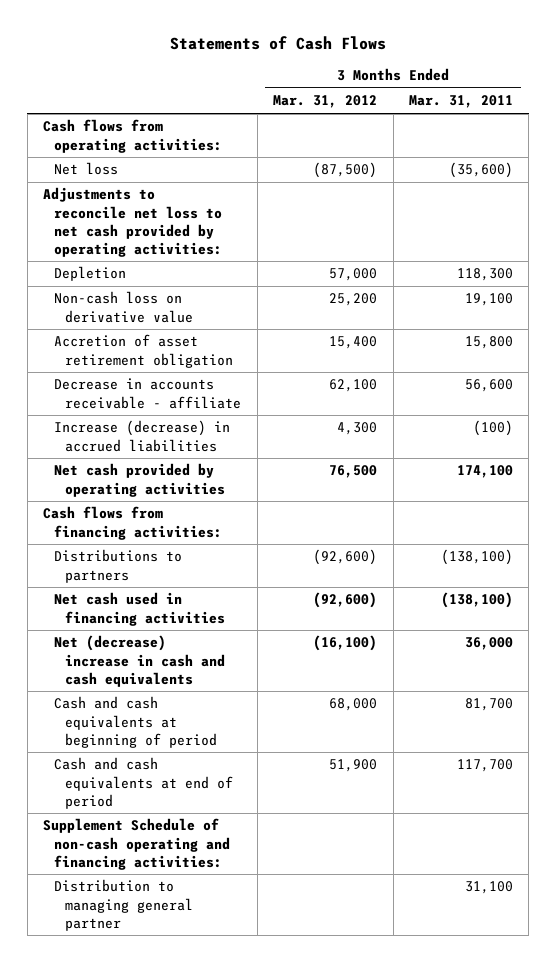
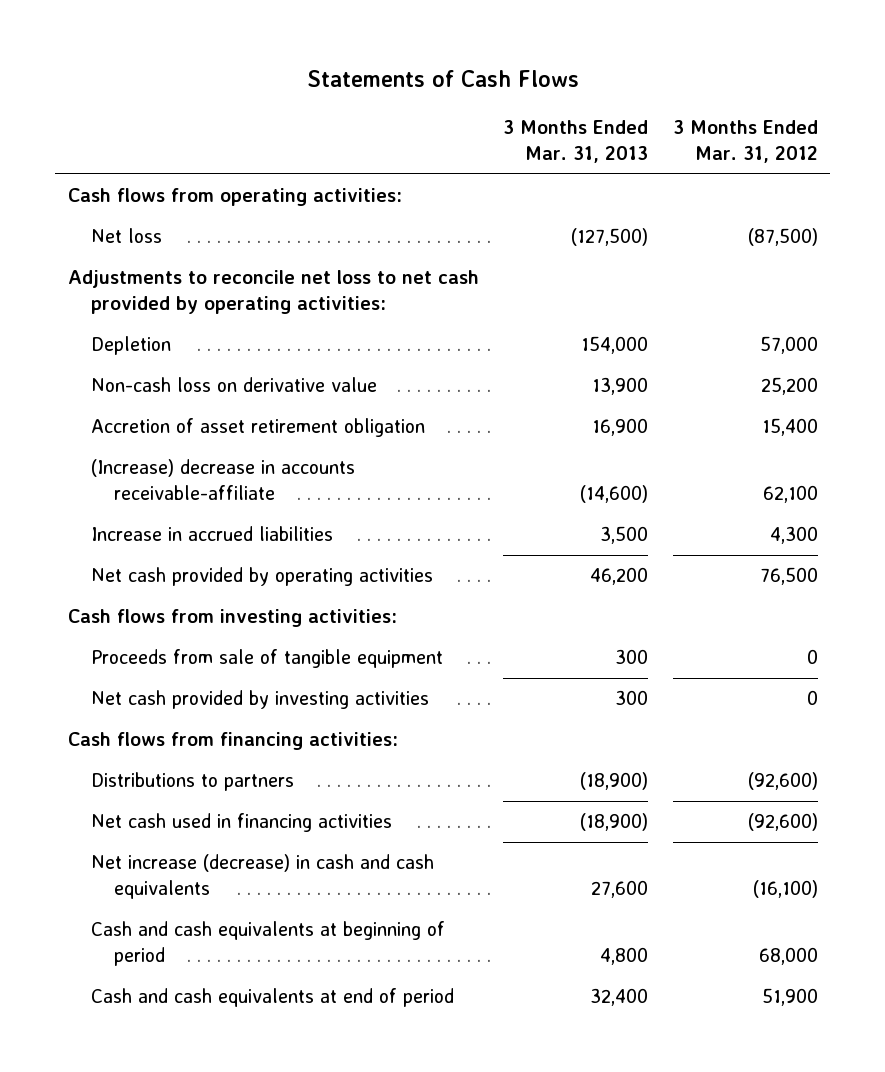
- | 3 Months Ended Mar. 31, 2012 | 3 Months Ended Mar. 31, 2011
+ | 3 Months Ended Mar. 31, 2013 | 3 Months Ended Mar. 31, 2012
- Decrease in accounts receivable - affiliate | 62,100 | 56,600
- Increase (decrease) in accrued liabilities | 4,300 | (100)
+ (Increase) decrease in accounts receivable-affiliate | (14,600) | 62,100
+ Increase in accrued liabilities | 3,500 | 4,300
+ Cash flows from investing activities:
+ Proceeds from sale of tangible equipment | 300 | 0
+ Net cash provided by investing activities | 300 | 0
- Net (decrease) increase in cash and cash equivalents | (16,100) | 36,000
+ Net increase (decrease) in cash and cash equivalents | 27,600 | (16,100)
- Supplement Schedule of non-cash operating and financing activities:
- Distribution to managing general partner | | 31,100

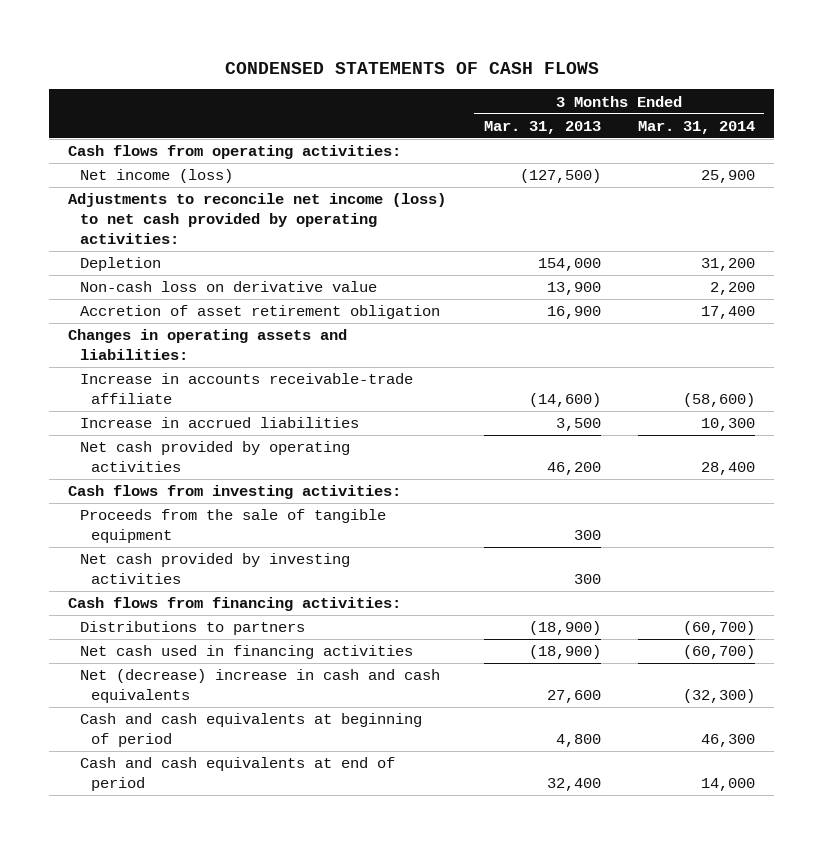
- Statements of Cash Flows
+ CONDENSED STATEMENTS OF CASH FLOWS
- | 3 Months Ended Mar. 31, 2013 | 3 Months Ended Mar. 31, 2012
+ | 3 Months Ended Mar. 31, 2013 | 3 Months Ended Mar. 31, 2014
- Net loss | (127,500) | (87,500)
- Adjustments to reconcile net loss to net cash provided by operating activities:
+ Net income (loss) | (127,500) | 25,900
+ Adjustments to reconcile net income (loss) to net cash provided by operating activities:
- (Increase) decrease in accounts receivable-affiliate | (14,600) | 62,100
+ Changes in operating assets and liabilities:
+ Increase in accounts receivable-trade affiliate | (14,600) | (58,600)
- Proceeds from sale of tangible equipment | 300 | 0
+ Proceeds from the sale of tangible equipment | 300 |
- Net increase (decrease) in cash and cash equivalents | 27,600 | (16,100)
+ Net (decrease) increase in cash and cash equivalents | 27,600 | (32,300)

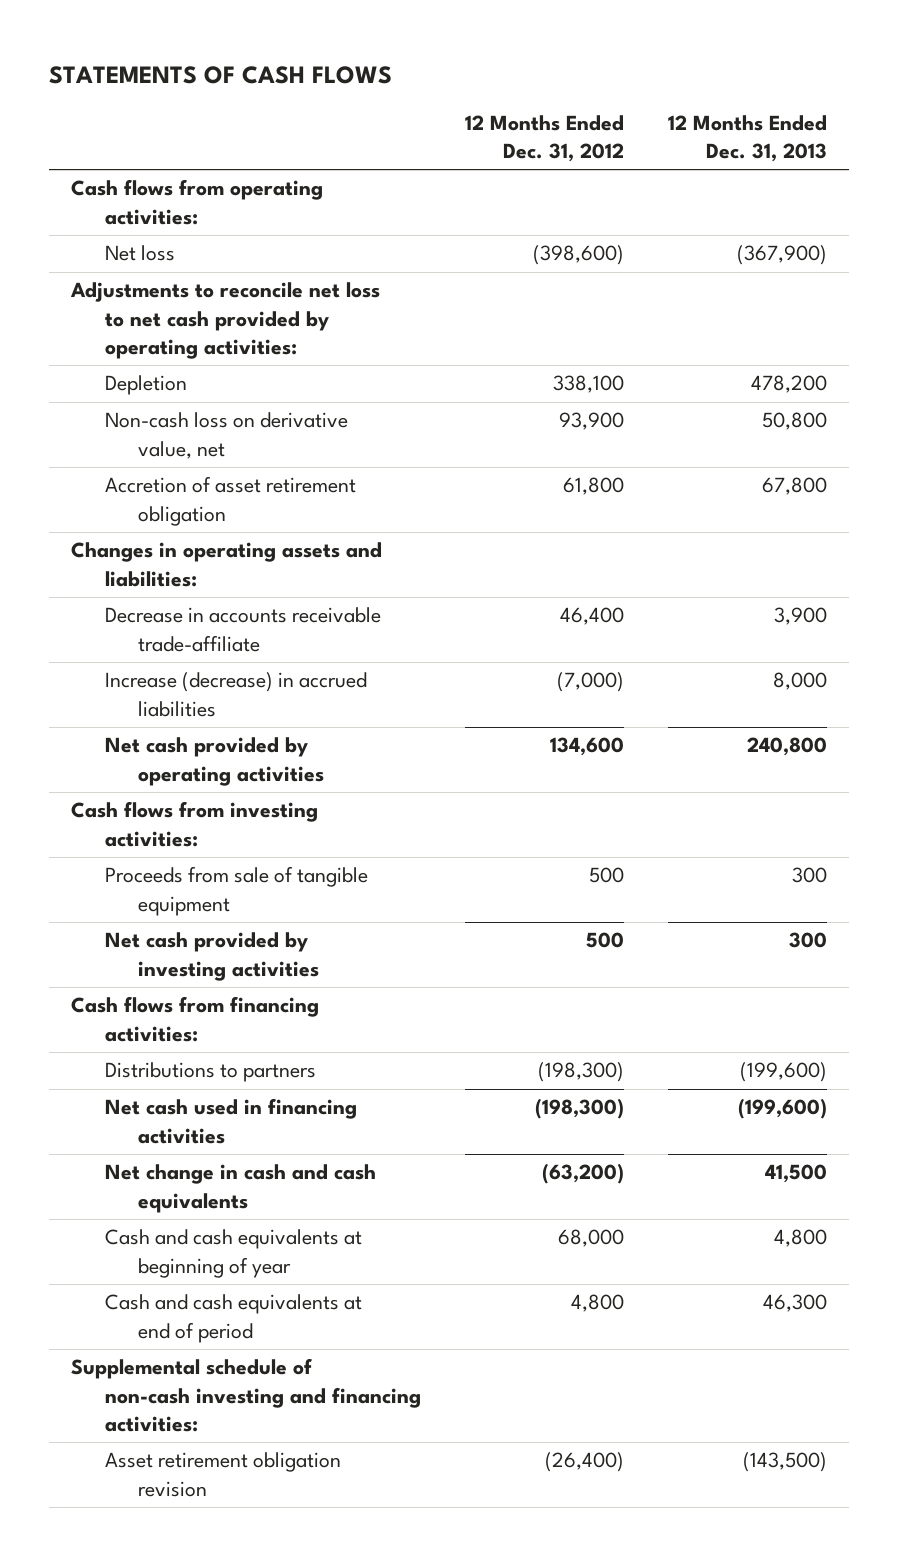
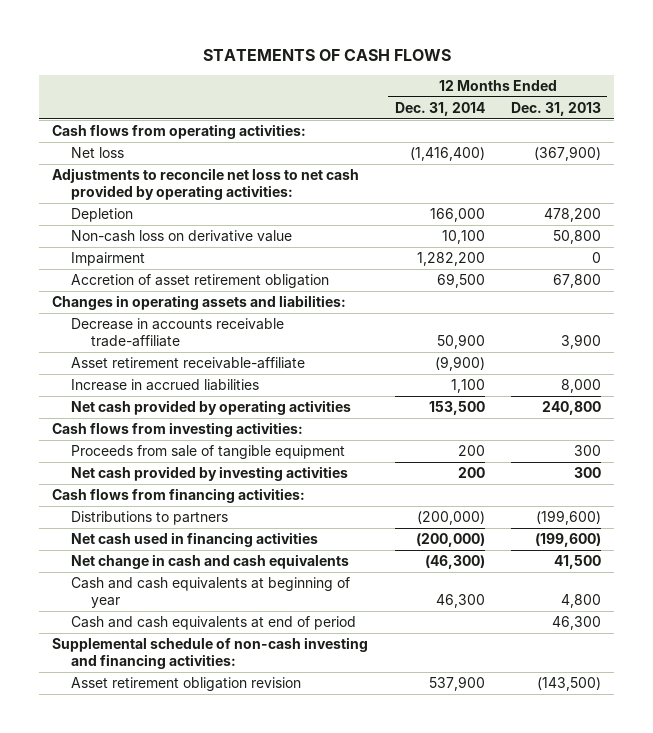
- | 12 Months Ended Dec. 31, 2012 | 12 Months Ended Dec. 31, 2013
+ | 12 Months Ended Dec. 31, 2014 | 12 Months Ended Dec. 31, 2013
- Non-cash loss on derivative value, net | 93,900 | 50,800
+ Non-cash loss on derivative value | 10,100 | 50,800
+ Impairment | 1,282,200 | 0
- Increase (decrease) in accrued liabilities | (7,000) | 8,000
+ Asset retirement receivable-affiliate | (9,900) |
+ Increase in accrued liabilities | 1,100 | 8,000

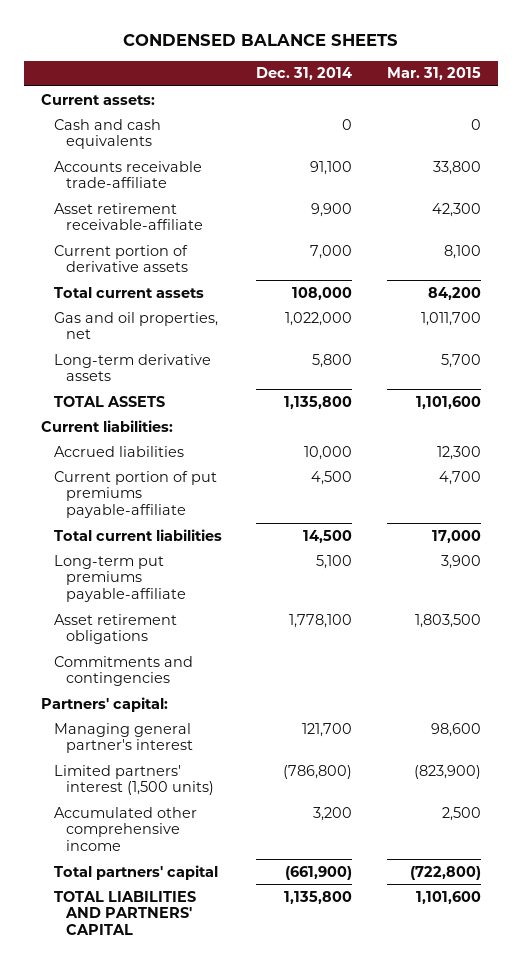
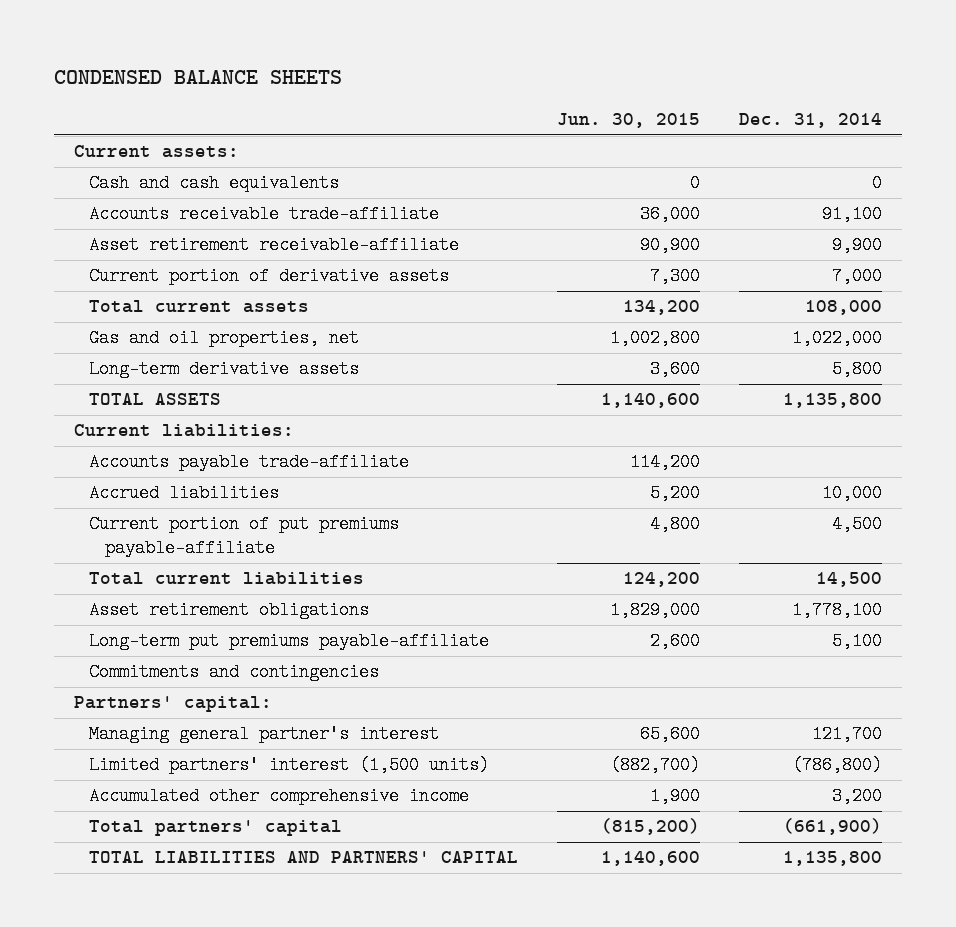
- | Dec. 31, 2014 | Mar. 31, 2015
+ | Jun. 30, 2015 | Dec. 31, 2014
+ Accounts payable trade-affiliate | 114,200 |
moved down: Long-term put premiums payable-affiliate | 2,600 | 5,100

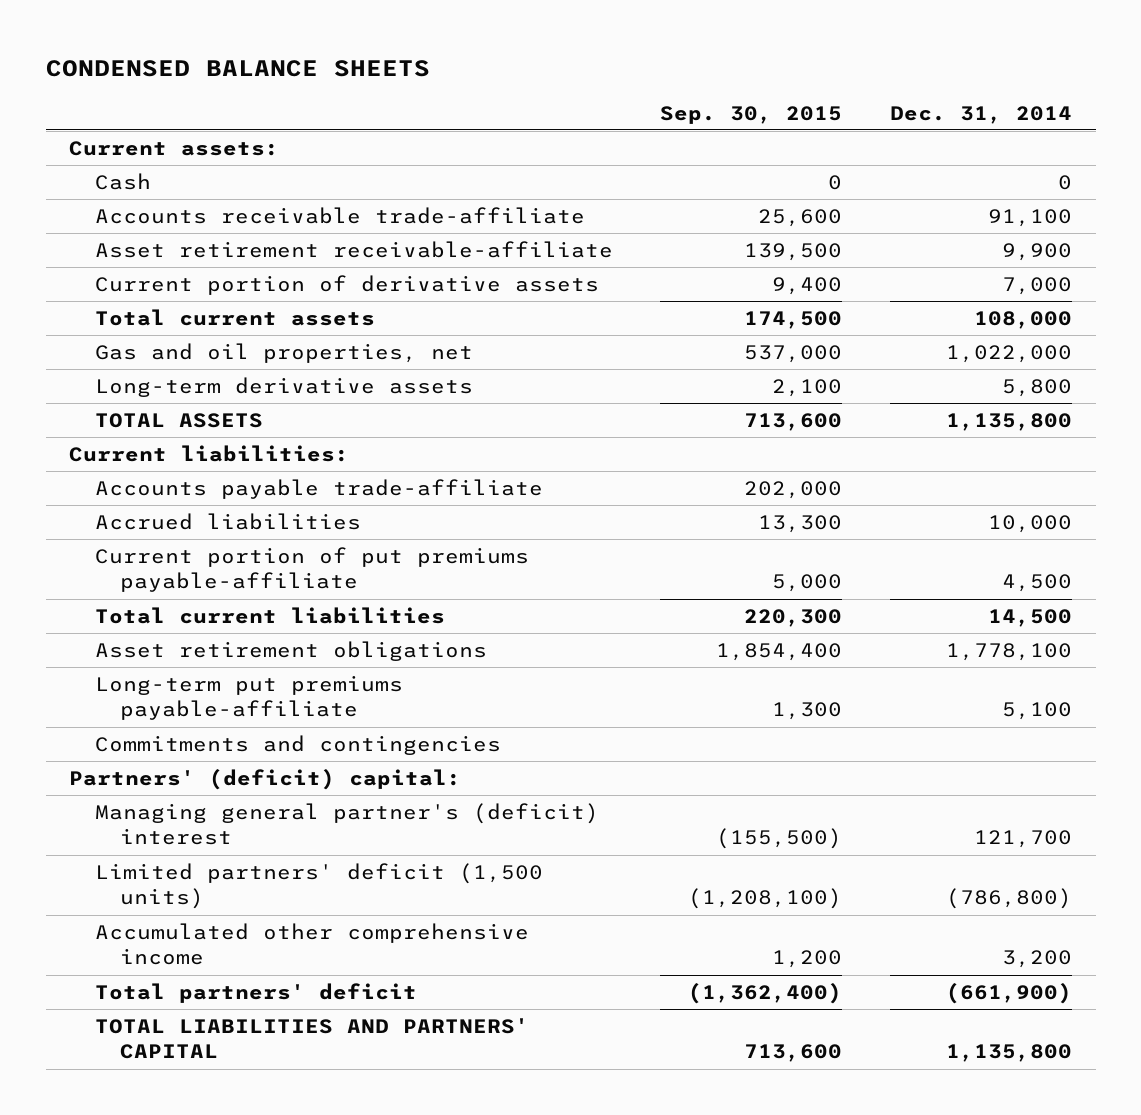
- | Jun. 30, 2015 | Dec. 31, 2014
+ | Sep. 30, 2015 | Dec. 31, 2014
- Cash and cash equivalents | 0 | 0
+ Cash | 0 | 0
- Partners' capital:
- Managing general partner's interest | 65,600 | 121,700
- Limited partners' interest (1,500 units) | (882,700) | (786,800)
+ Partners' (deficit) capital:
+ Managing general partner's (deficit) interest | (155,500) | 121,700
+ Limited partners' deficit (1,500 units) | (1,208,100) | (786,800)
- Total partners' capital | (815,200) | (661,900)
+ Total partners' deficit | (1,362,400) | (661,900)

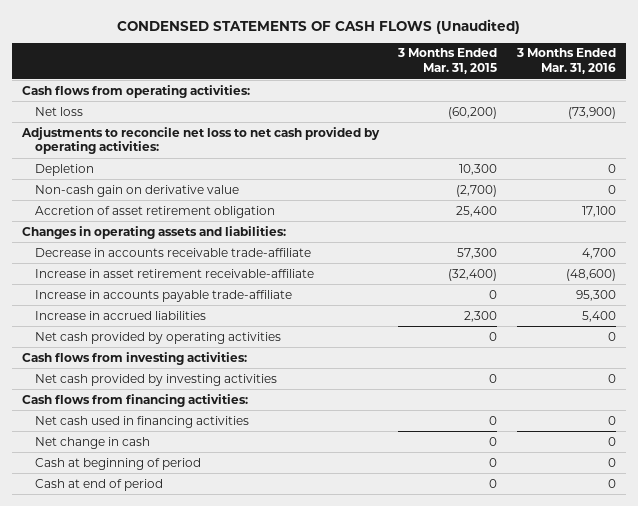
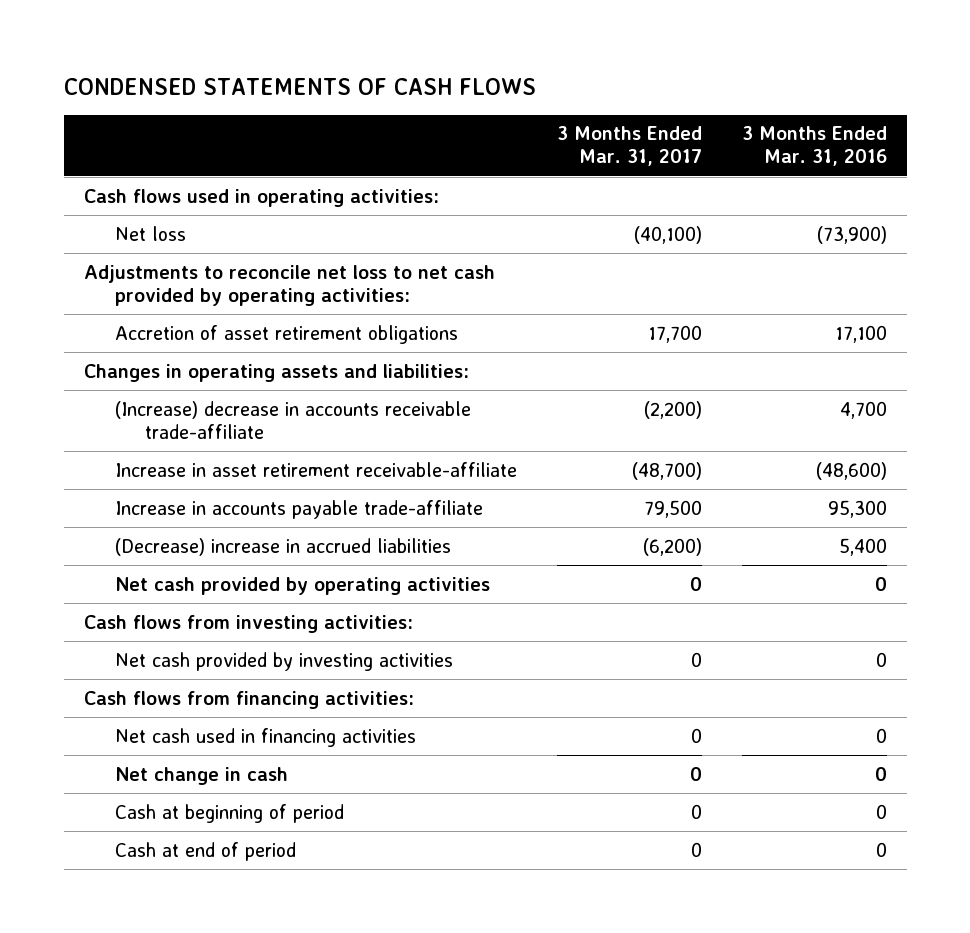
- CONDENSED STATEMENTS OF CASH FLOWS (Unaudited)
+ CONDENSED STATEMENTS OF CASH FLOWS
- | 3 Months Ended Mar. 31, 2015 | 3 Months Ended Mar. 31, 2016
+ | 3 Months Ended Mar. 31, 2017 | 3 Months Ended Mar. 31, 2016
- Cash flows from operating activities:
+ Cash flows used in operating activities:
- Depletion | 10,300 | 0
- Non-cash gain on derivative value | (2,700) | 0
- Accretion of asset retirement obligation | 25,400 | 17,100
+ Accretion of asset retirement obligations | 17,700 | 17,100
- Decrease in accounts receivable trade-affiliate | 57,300 | 4,700
+ (Increase) decrease in accounts receivable trade-affiliate | (2,200) | 4,700
- Increase in accrued liabilities | 2,300 | 5,400
+ (Decrease) increase in accrued liabilities | (6,200) | 5,400

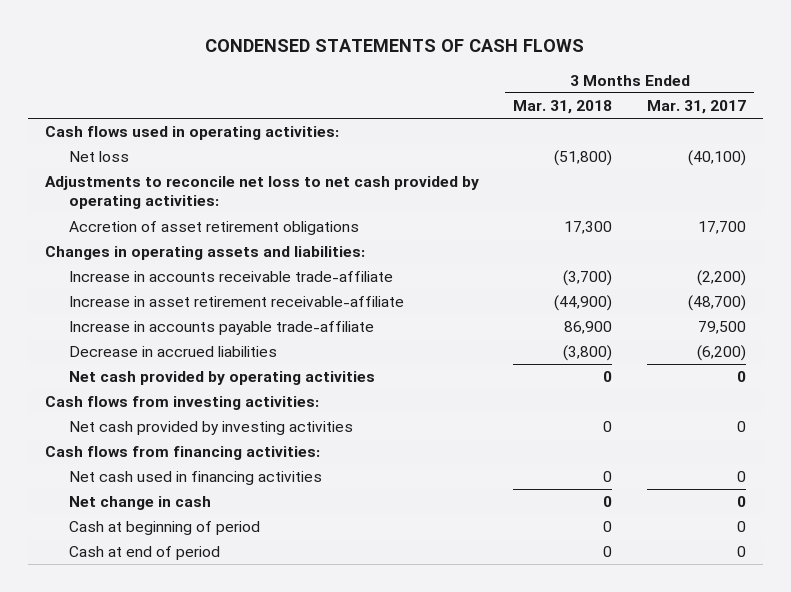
- | 3 Months Ended Mar. 31, 2017 | 3 Months Ended Mar. 31, 2016
+ | 3 Months Ended Mar. 31, 2018 | 3 Months Ended Mar. 31, 2017
- (Increase) decrease in accounts receivable trade-affiliate | (2,200) | 4,700
+ Increase in accounts receivable trade-affiliate | (3,700) | (2,200)
- (Decrease) increase in accrued liabilities | (6,200) | 5,400
+ Decrease in accrued liabilities | (3,800) | (6,200)

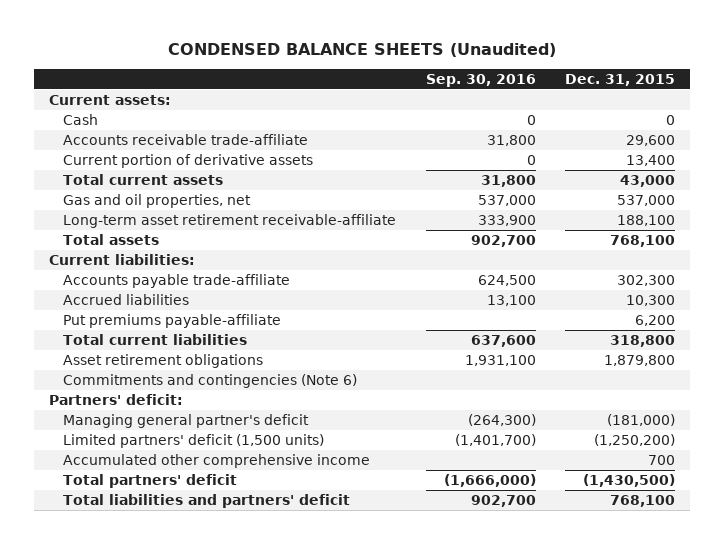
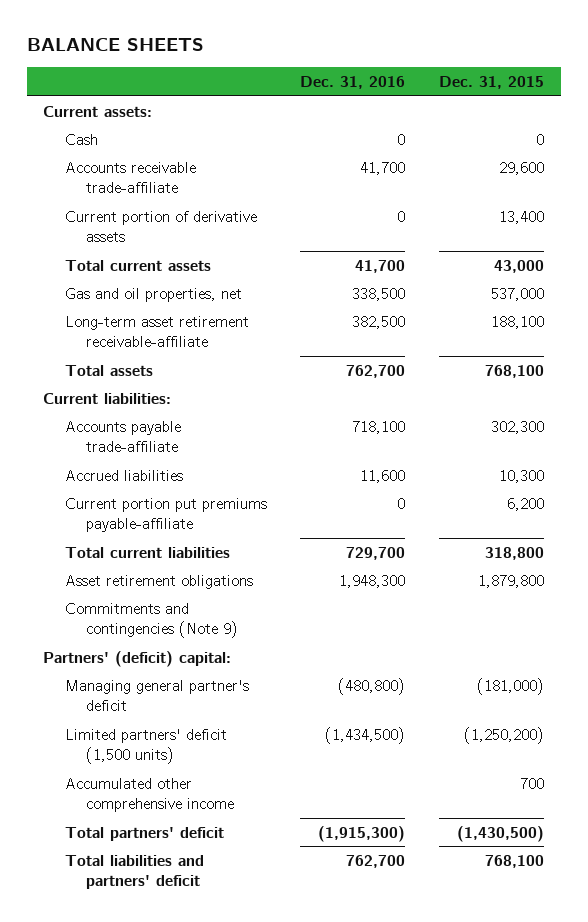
- CONDENSED BALANCE SHEETS (Unaudited)
+ BALANCE SHEETS
- | Sep. 30, 2016 | Dec. 31, 2015
+ | Dec. 31, 2016 | Dec. 31, 2015
- Put premiums payable-affiliate | | 6,200
+ Current portion put premiums payable-affiliate | 0 | 6,200
- Commitments and contingencies (Note 6)
- Partners' deficit:
+ Commitments and contingencies (Note 9)
+ Partners' (deficit) capital:

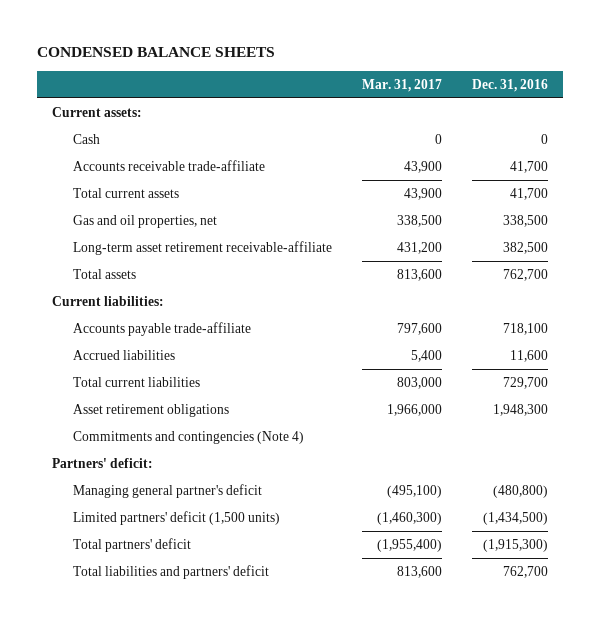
- BALANCE SHEETS
+ CONDENSED BALANCE SHEETS
- | Dec. 31, 2016 | Dec. 31, 2015
+ | Mar. 31, 2017 | Dec. 31, 2016
- Current portion of derivative assets | 0 | 13,400
- Current portion put premiums payable-affiliate | 0 | 6,200
- Commitments and contingencies (Note 9)
- Partners' (deficit) capital:
+ Commitments and contingencies (Note 4)
+ Partners' deficit:
- Accumulated other comprehensive income | | 700

